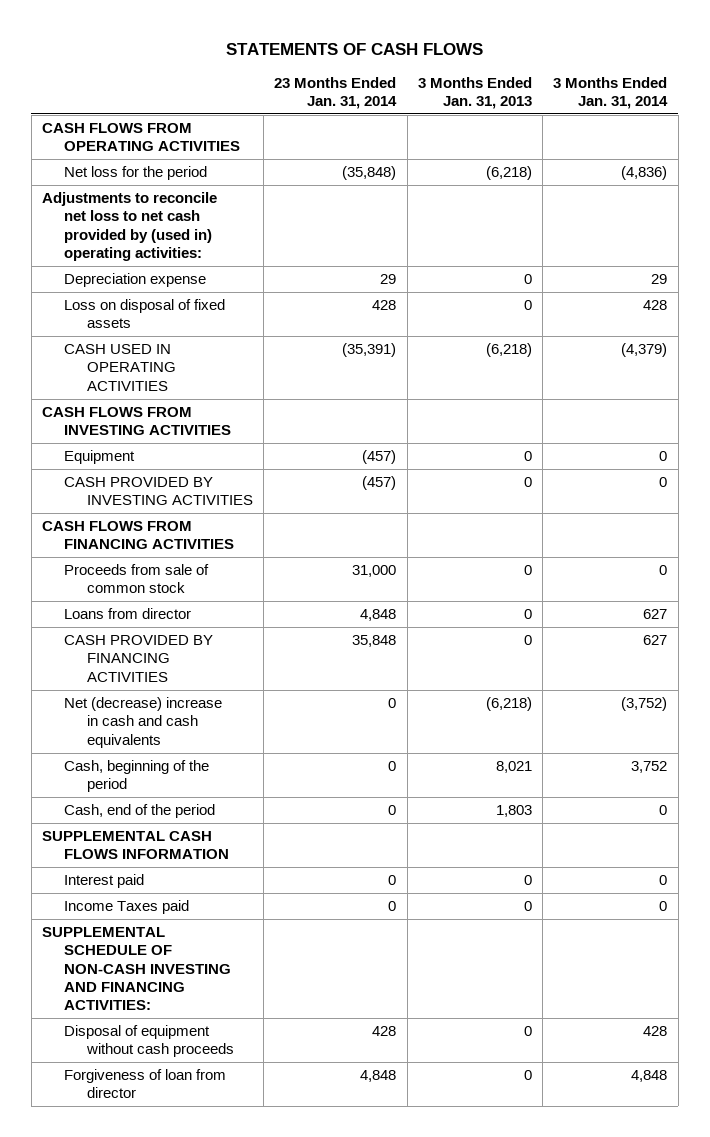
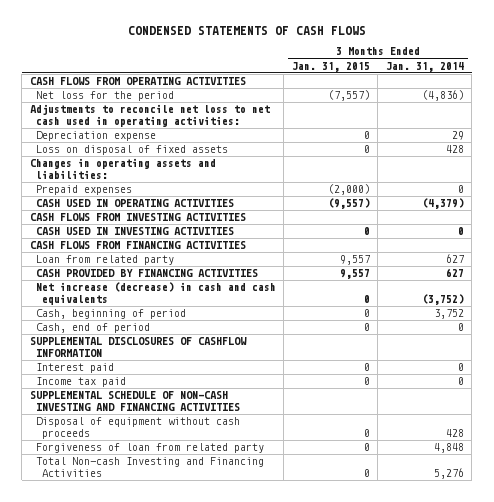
- STATEMENTS OF CASH FLOWS
+ CONDENSED STATEMENTS OF CASH FLOWS
- | 23 Months Ended Jan. 31, 2014 | 3 Months Ended Jan. 31, 2013 | 3 Months Ended Jan. 31, 2014
+ | 3 Months Ended Jan. 31, 2015 | 3 Months Ended Jan. 31, 2014
- Adjustments to reconcile net loss to net cash provided by (used in) operating activities:
+ Adjustments to reconcile net loss to net cash used in operating activities:
+ Changes in operating assets and liabilities:
+ Prepaid expenses | (2,000) | 0
- Equipment | (457) | 0 | 0
- CASH PROVIDED BY INVESTING ACTIVITIES | (457) | 0 | 0
+ CASH USED IN INVESTING ACTIVITIES | 0 | 0
- Proceeds from sale of common stock | 31,000 | 0 | 0
- Loans from director | 4,848 | 0 | 627
+ Loan from related party | 9,557 | 627
- Net (decrease) increase in cash and cash equivalents | 0 | (6,218) | (3,752)
- Cash, beginning of the period | 0 | 8,021 | 3,752
- Cash, end of the period | 0 | 1,803 | 0
- SUPPLEMENTAL CASH FLOWS INFORMATION
+ Net increase (decrease) in cash and cash equivalents | 0 | (3,752)
+ Cash, beginning of period | 0 | 3,752
+ Cash, end of period | 0 | 0
+ SUPPLEMENTAL DISCLOSURES OF CASHFLOW INFORMATION
- Income Taxes paid | 0 | 0 | 0
- SUPPLEMENTAL SCHEDULE OF NON-CASH INVESTING AND FINANCING ACTIVITIES:
+ Income tax paid | 0 | 0
+ SUPPLEMENTAL SCHEDULE OF NON-CASH INVESTING AND FINANCING ACTIVITIES
- Forgiveness of loan from director | 4,848 | 0 | 4,848
+ Forgiveness of loan from related party | 0 | 4,848
+ Total Non-cash Investing and Financing Activities | 0 | 5,276

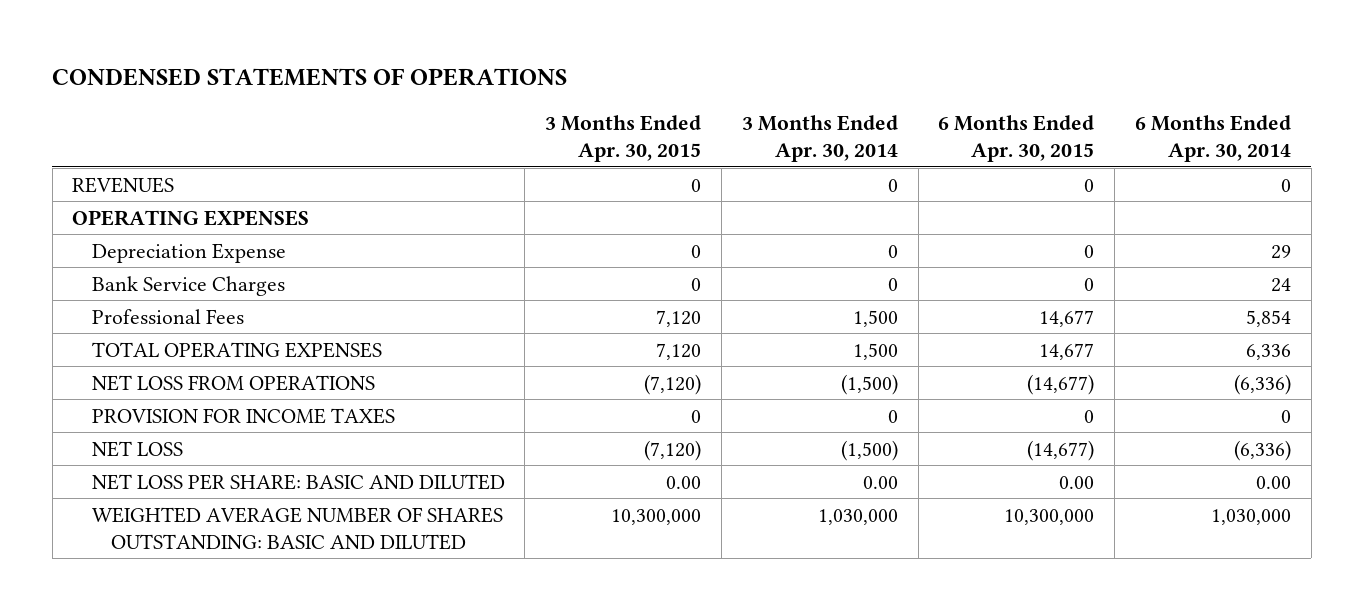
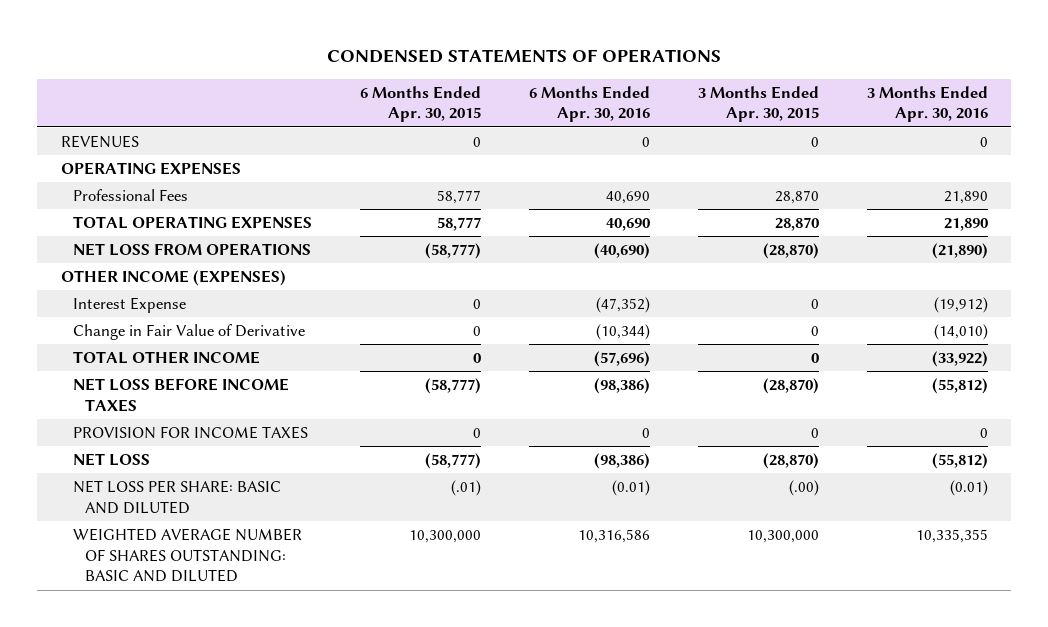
- | 3 Months Ended Apr. 30, 2015 | 3 Months Ended Apr. 30, 2014 | 6 Months Ended Apr. 30, 2015 | 6 Months Ended Apr. 30, 2014
+ | 6 Months Ended Apr. 30, 2015 | 6 Months Ended Apr. 30, 2016 | 3 Months Ended Apr. 30, 2015 | 3 Months Ended Apr. 30, 2016
- Depreciation Expense | 0 | 0 | 0 | 29
- Bank Service Charges | 0 | 0 | 0 | 24
- Professional Fees | 7,120 | 1,500 | 14,677 | 5,854
- TOTAL OPERATING EXPENSES | 7,120 | 1,500 | 14,677 | 6,336
- NET LOSS FROM OPERATIONS | (7,120) | (1,500) | (14,677) | (6,336)
+ Professional Fees | 58,777 | 40,690 | 28,870 | 21,890
+ TOTAL OPERATING EXPENSES | 58,777 | 40,690 | 28,870 | 21,890
+ NET LOSS FROM OPERATIONS | (58,777) | (40,690) | (28,870) | (21,890)
+ OTHER INCOME (EXPENSES)
+ Interest Expense | 0 | (47,352) | 0 | (19,912)
+ Change in Fair Value of Derivative | 0 | (10,344) | 0 | (14,010)
+ TOTAL OTHER INCOME | 0 | (57,696) | 0 | (33,922)
+ NET LOSS BEFORE INCOME TAXES | (58,777) | (98,386) | (28,870) | (55,812)
- NET LOSS | (7,120) | (1,500) | (14,677) | (6,336)
- NET LOSS PER SHARE: BASIC AND DILUTED | 0.00 | 0.00 | 0.00 | 0.00
+ NET LOSS | (58,777) | (98,386) | (28,870) | (55,812)
+ NET LOSS PER SHARE: BASIC AND DILUTED | (.01) | (0.01) | (.00) | (0.01)

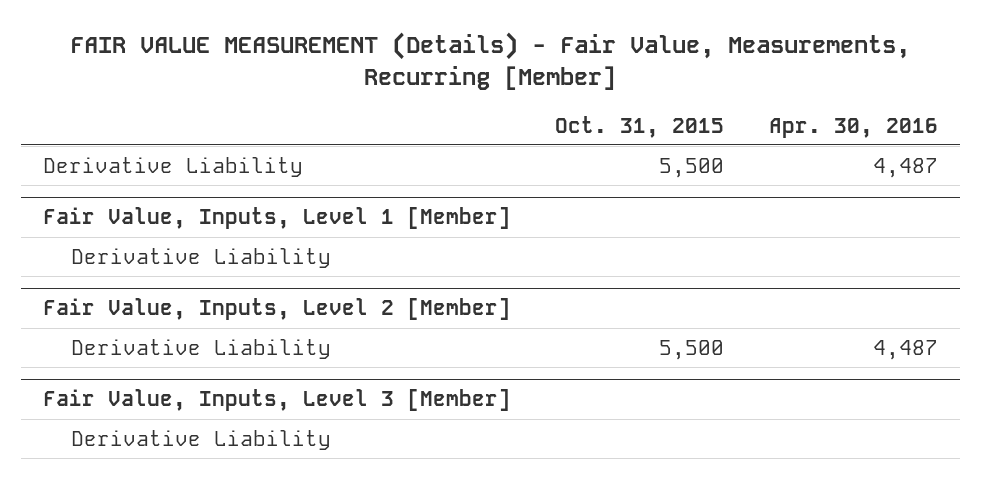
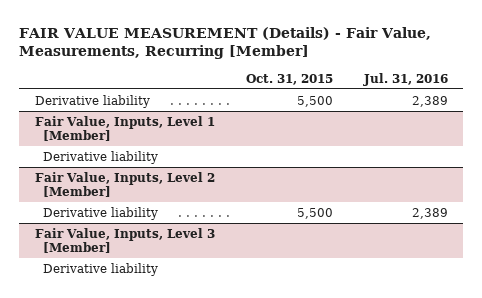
- | Oct. 31, 2015 | Apr. 30, 2016
+ | Oct. 31, 2015 | Jul. 31, 2016
- Derivative Liability | 5,500 | 4,487
+ Derivative liability | 5,500 | 2,389
@ Fair Value, Inputs, Level 1 [Member]
- Derivative Liability
+ Derivative liability
@ Fair Value, Inputs, Level 2 [Member]
- Derivative Liability | 5,500 | 4,487
+ Derivative liability | 5,500 | 2,389
@ Fair Value, Inputs, Level 3 [Member]
- Derivative Liability
+ Derivative liability

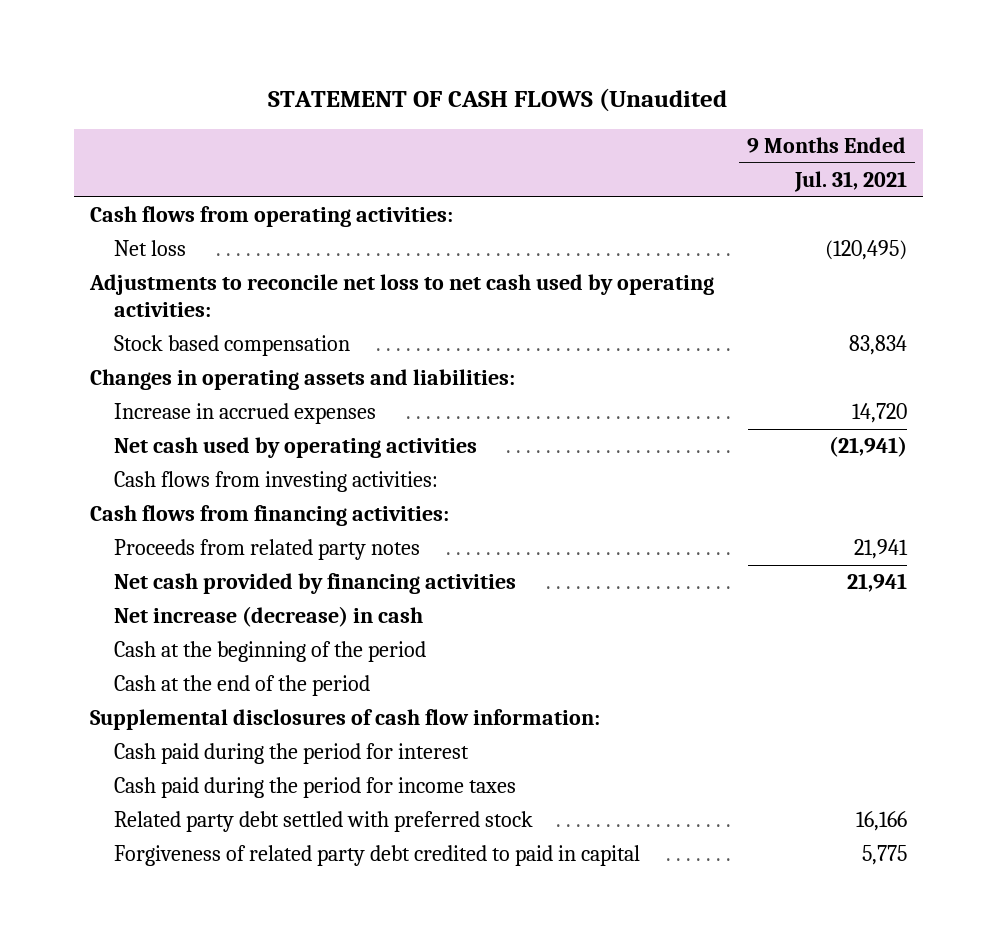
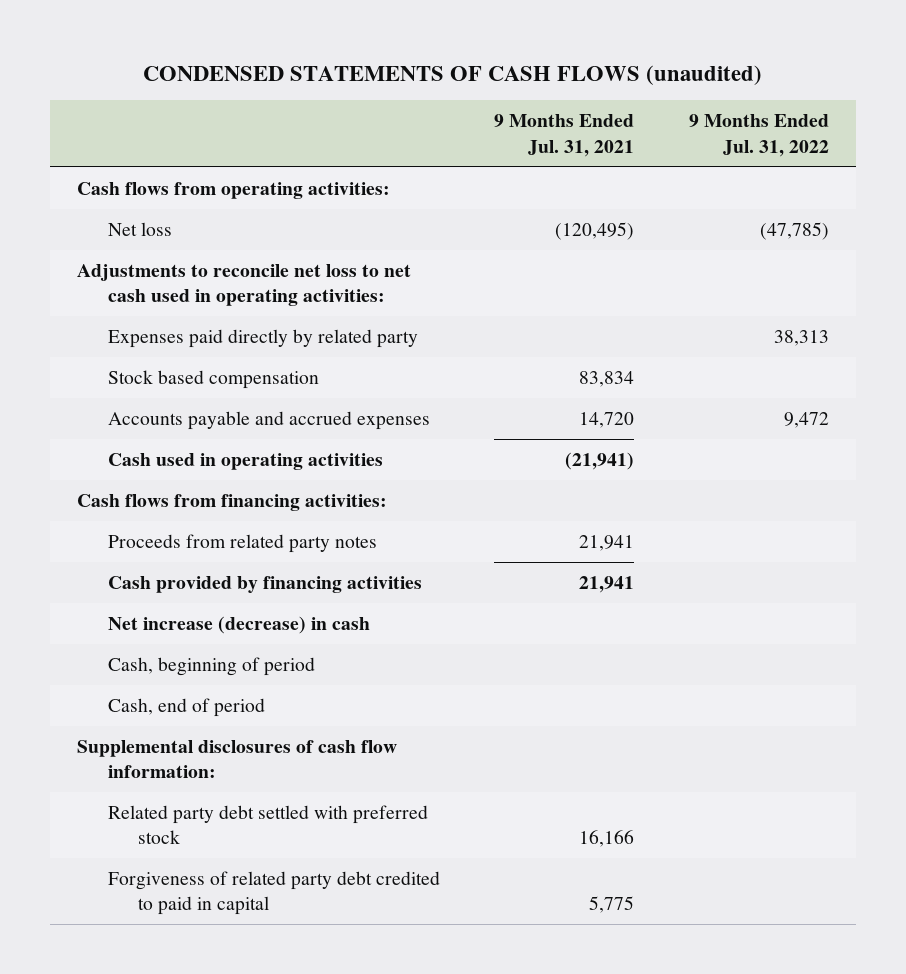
- STATEMENT OF CASH FLOWS (Unaudited
+ CONDENSED STATEMENTS OF CASH FLOWS (unaudited)
- | 9 Months Ended Jul. 31, 2021
+ | 9 Months Ended Jul. 31, 2021 | 9 Months Ended Jul. 31, 2022
- Adjustments to reconcile net loss to net cash used by operating activities:
+ Adjustments to reconcile net loss to net cash used in operating activities:
+ Expenses paid directly by related party | | 38,313
- Changes in operating assets and liabilities:
- Increase in accrued expenses | 14,720
- Net cash used by operating activities | (21,941)
- Cash flows from investing activities:
+ Accounts payable and accrued expenses | 14,720 | 9,472
+ Cash used in operating activities | (21,941) |
- Net cash provided by financing activities | 21,941
+ Cash provided by financing activities | 21,941 |
- Cash at the beginning of the period
- Cash at the end of the period
+ Cash, beginning of period
+ Cash, end of period
- Cash paid during the period for interest
- Cash paid during the period for income taxes

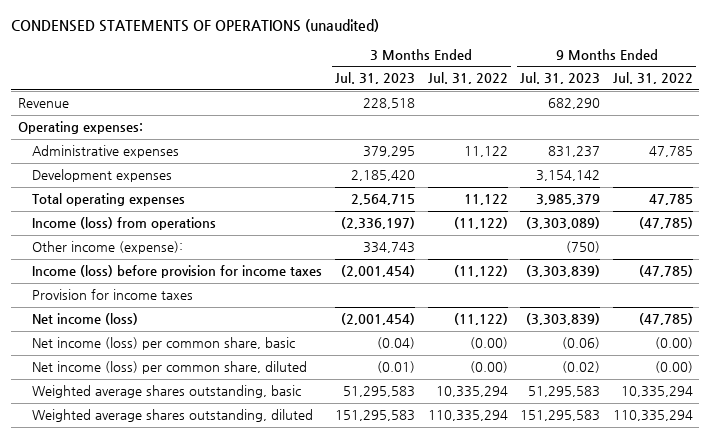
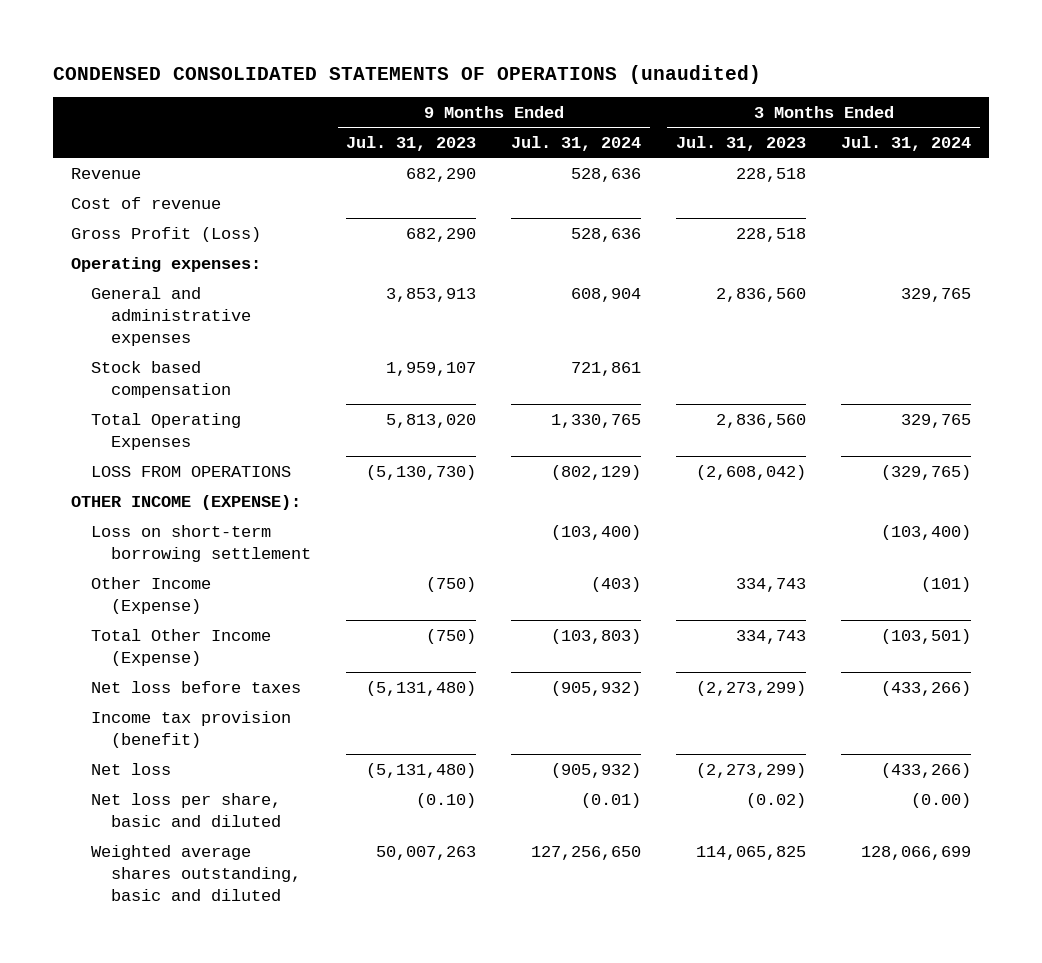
- CONDENSED STATEMENTS OF OPERATIONS (unaudited)
+ CONDENSED CONSOLIDATED STATEMENTS OF OPERATIONS (unaudited)
- | 3 Months Ended Jul. 31, 2023 | 3 Months Ended Jul. 31, 2022 | 9 Months Ended Jul. 31, 2023 | 9 Months Ended Jul. 31, 2022
+ | 9 Months Ended Jul. 31, 2023 | 9 Months Ended Jul. 31, 2024 | 3 Months Ended Jul. 31, 2023 | 3 Months Ended Jul. 31, 2024
+ Cost of revenue
+ Gross Profit (Loss) | 682,290 | 528,636 | 228,518 |
- Administrative expenses | 379,295 | 11,122 | 831,237 | 47,785
- Development expenses | 2,185,420 | | 3,154,142 |
- Total operating expenses | 2,564,715 | 11,122 | 3,985,379 | 47,785
- Income (loss) from operations | (2,336,197) | (11,122) | (3,303,089) | (47,785)
- Other income (expense): | 334,743 | | (750) |
- Income (loss) before provision for income taxes | (2,001,454) | (11,122) | (3,303,839) | (47,785)
- Provision for income taxes
- Net income (loss) | (2,001,454) | (11,122) | (3,303,839) | (47,785)
- Net income (loss) per common share, basic | (0.04) | (0.00) | (0.06) | (0.00)
- Net income (loss) per common share, diluted | (0.01) | (0.00) | (0.02) | (0.00)
- Weighted average shares outstanding, basic | 51,295,583 | 10,335,294 | 51,295,583 | 10,335,294
- Weighted average shares outstanding, diluted | 151,295,583 | 110,335,294 | 151,295,583 | 110,335,294
+ General and administrative expenses | 3,853,913 | 608,904 | 2,836,560 | 329,765
+ Stock based compensation | 1,959,107 | 721,861 | |
+ Total Operating Expenses | 5,813,020 | 1,330,765 | 2,836,560 | 329,765
+ LOSS FROM OPERATIONS | (5,130,730) | (802,129) | (2,608,042) | (329,765)
+ OTHER INCOME (EXPENSE):
+ Loss on short-term borrowing settlement | | (103,400) | | (103,400)
+ Other Income (Expense) | (750) | (403) | 334,743 | (101)
+ Total Other Income (Expense) | (750) | (103,803) | 334,743 | (103,501)
+ Net loss before taxes | (5,131,480) | (905,932) | (2,273,299) | (433,266)
+ Income tax provision (benefit)
+ Net loss | (5,131,480) | (905,932) | (2,273,299) | (433,266)
+ Net loss per share, basic and diluted | (0.10) | (0.01) | (0.02) | (0.00)
+ Weighted average shares outstanding, basic and diluted | 50,007,263 | 127,256,650 | 114,065,825 | 128,066,699

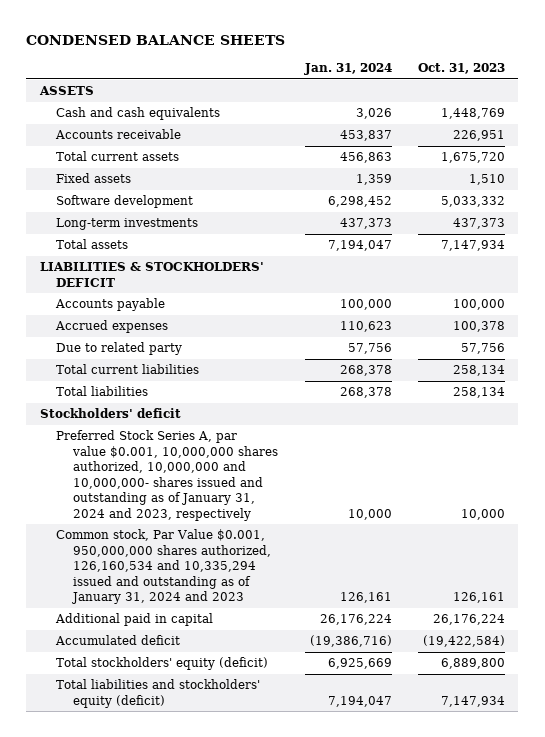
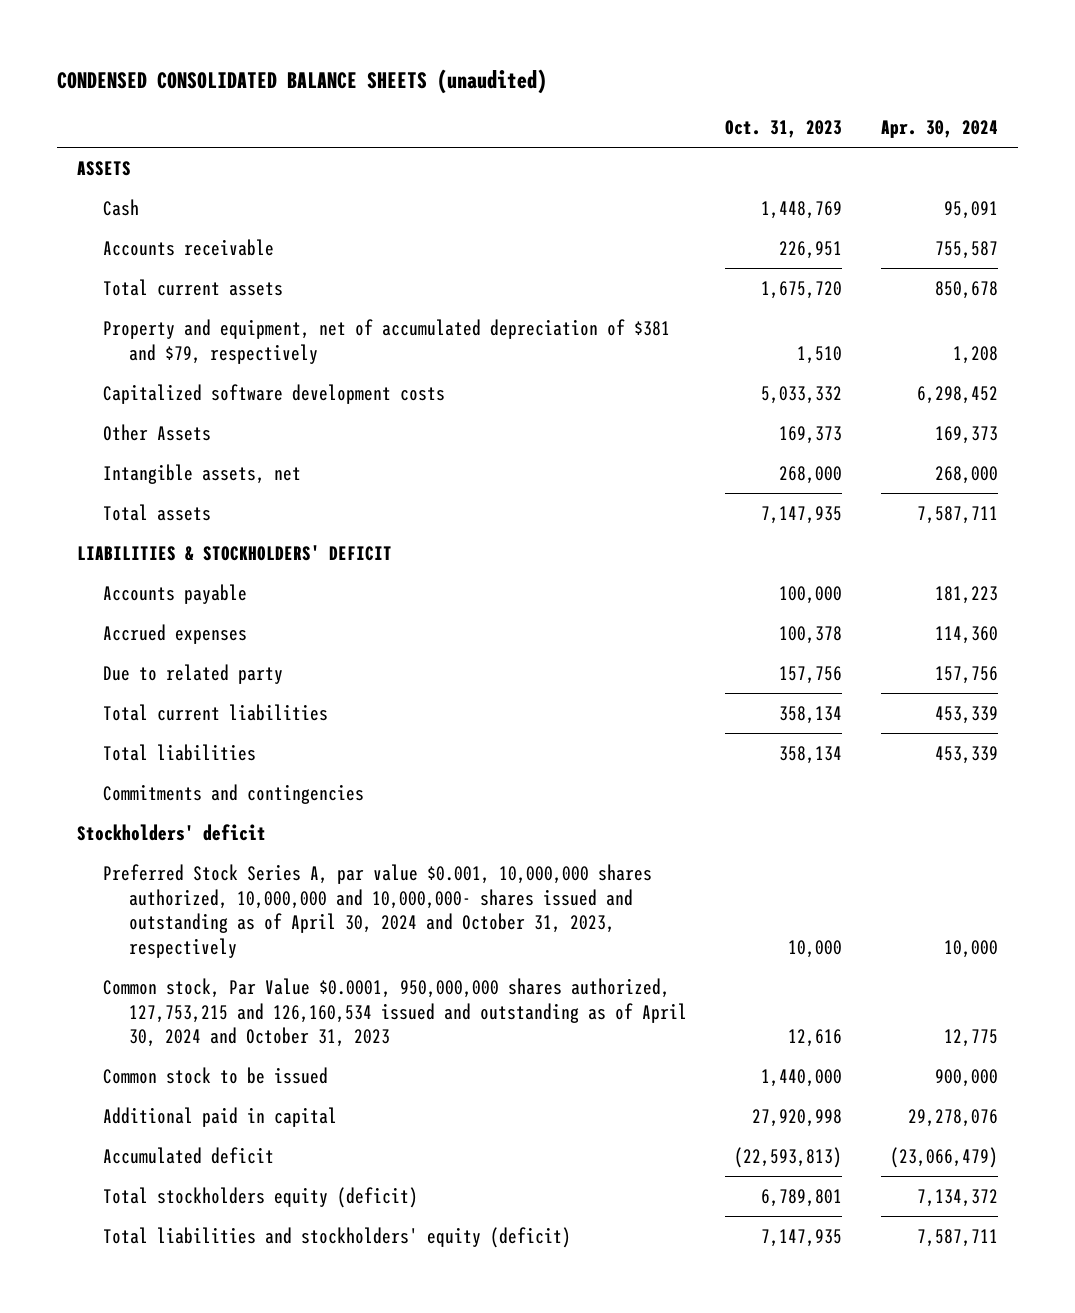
- CONDENSED BALANCE SHEETS
+ CONDENSED CONSOLIDATED BALANCE SHEETS (unaudited)
- | Jan. 31, 2024 | Oct. 31, 2023
+ | Oct. 31, 2023 | Apr. 30, 2024
- Cash and cash equivalents | 3,026 | 1,448,769
+ Cash | 1,448,769 | 95,091
- Fixed assets | 1,359 | 1,510
- Software development | 6,298,452 | 5,033,332
- Long-term investments | 437,373 | 437,373
- Total assets | 7,194,047 | 7,147,934
+ Property and equipment, net of accumulated depreciation of $381 and $79, respectively | 1,510 | 1,208
+ Capitalized software development costs | 5,033,332 | 6,298,452
+ Other Assets | 169,373 | 169,373
+ Intangible assets, net | 268,000 | 268,000
+ Total assets | 7,147,935 | 7,587,711
- Due to related party | 57,756 | 57,756
- Total current liabilities | 268,378 | 258,134
- Total liabilities | 268,378 | 258,134
+ Due to related party | 157,756 | 157,756
+ Total current liabilities | 358,134 | 453,339
+ Total liabilities | 358,134 | 453,339
+ Commitments and contingencies
- Preferred Stock Series A, par value $0.001, 10,000,000 shares authorized, 10,000,000 and 10,000,000- shares issued and outstanding as of January 31, 2024 and 2023, respectively | 10,000 | 10,000
- Common stock, Par Value $0.001, 950,000,000 shares authorized, 126,160,534 and 10,335,294 issued and outstanding as of January 31, 2024 and 2023 | 126,161 | 126,161
- Additional paid in capital | 26,176,224 | 26,176,224
- Accumulated deficit | (19,386,716) | (19,422,584)
- Total stockholders' equity (deficit) | 6,925,669 | 6,889,800
- Total liabilities and stockholders' equity (deficit) | 7,194,047 | 7,147,934
+ Preferred Stock Series A, par value $0.001, 10,000,000 shares authorized, 10,000,000 and 10,000,000- shares issued and outstanding as of April 30, 2024 and October 31, 2023, respectively | 10,000 | 10,000
+ Common stock, Par Value $0.0001, 950,000,000 shares authorized, 127,753,215 and 126,160,534 issued and outstanding as of April 30, 2024 and October 31, 2023 | 12,616 | 12,775
+ Common stock to be issued | 1,440,000 | 900,000
+ Additional paid in capital | 27,920,998 | 29,278,076
+ Accumulated deficit | (22,593,813) | (23,066,479)
+ Total stockholders equity (deficit) | 6,789,801 | 7,134,372
+ Total liabilities and stockholders' equity (deficit) | 7,147,935 | 7,587,711

